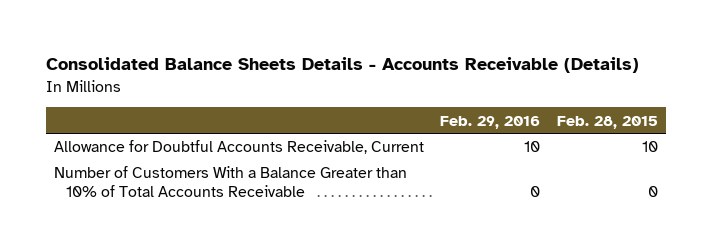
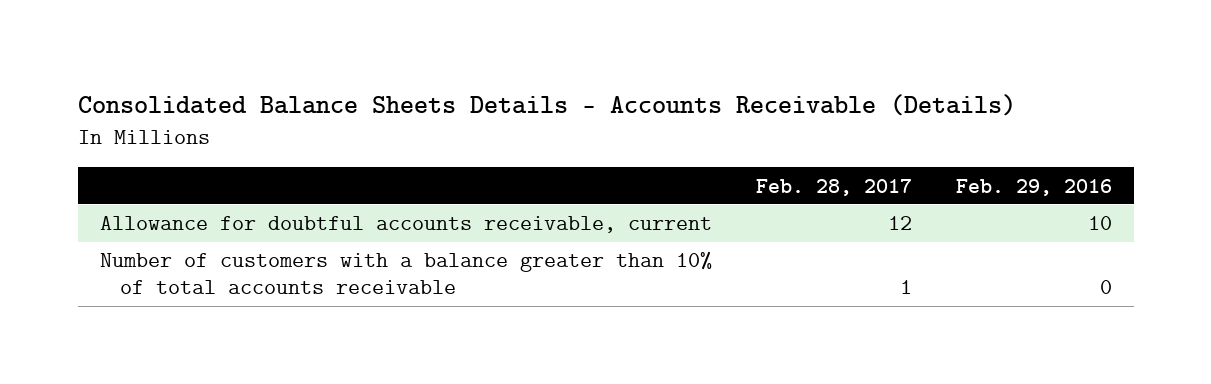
- | Feb. 29, 2016 | Feb. 28, 2015
+ | Feb. 28, 2017 | Feb. 29, 2016
- Allowance for Doubtful Accounts Receivable, Current | 10 | 10
- Number of Customers With a Balance Greater than 10% of Total Accounts Receivable | 0 | 0
+ Allowance for doubtful accounts receivable, current | 12 | 10
+ Number of customers with a balance greater than 10% of total accounts receivable | 1 | 0

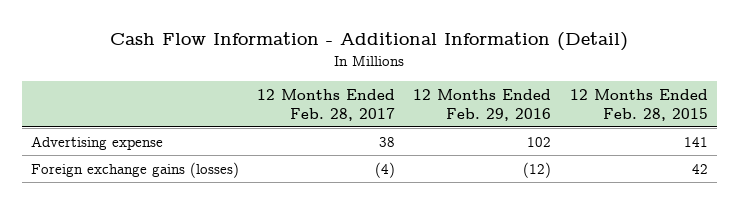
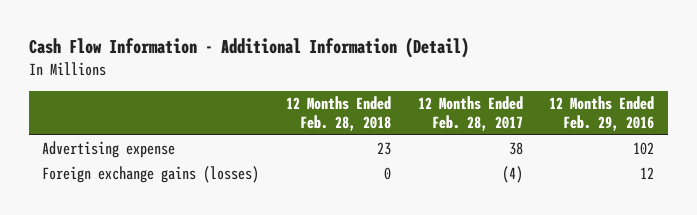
- | 12 Months Ended Feb. 28, 2017 | 12 Months Ended Feb. 29, 2016 | 12 Months Ended Feb. 28, 2015
+ | 12 Months Ended Feb. 28, 2018 | 12 Months Ended Feb. 28, 2017 | 12 Months Ended Feb. 29, 2016
- Foreign exchange gains (losses) | (4) | (12) | 42
+ Foreign exchange gains (losses) | 0 | (4) | 12

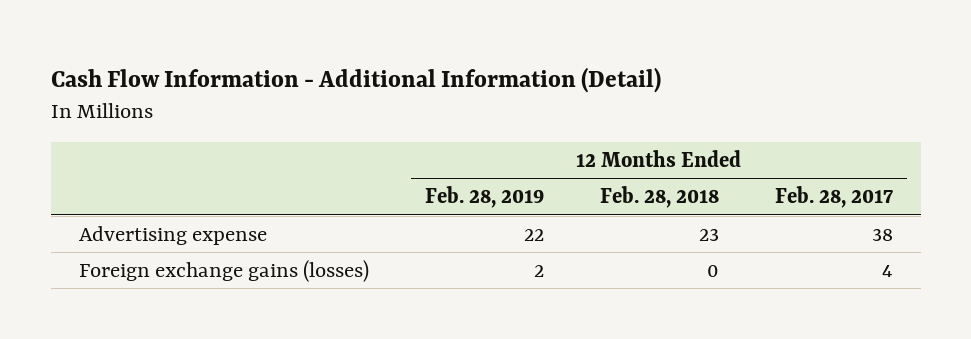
- | 12 Months Ended Feb. 28, 2018 | 12 Months Ended Feb. 28, 2017 | 12 Months Ended Feb. 29, 2016
+ | 12 Months Ended Feb. 28, 2019 | 12 Months Ended Feb. 28, 2018 | 12 Months Ended Feb. 28, 2017
- Foreign exchange gains (losses) | 0 | (4) | 12
+ Foreign exchange gains (losses) | 2 | 0 | 4

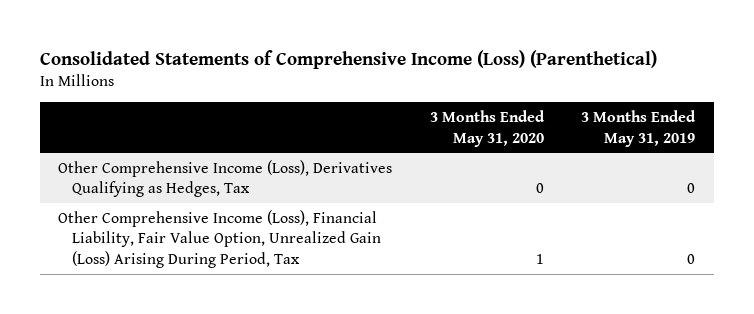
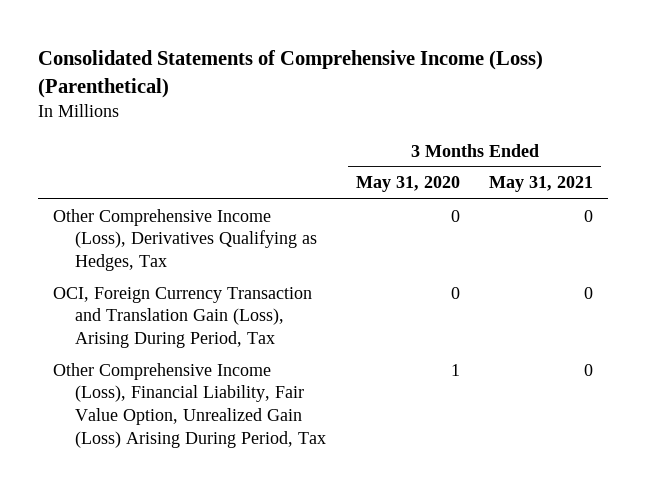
- | 3 Months Ended May 31, 2020 | 3 Months Ended May 31, 2019
+ | 3 Months Ended May 31, 2020 | 3 Months Ended May 31, 2021
+ OCI, Foreign Currency Transaction and Translation Gain (Loss), Arising During Period, Tax | 0 | 0

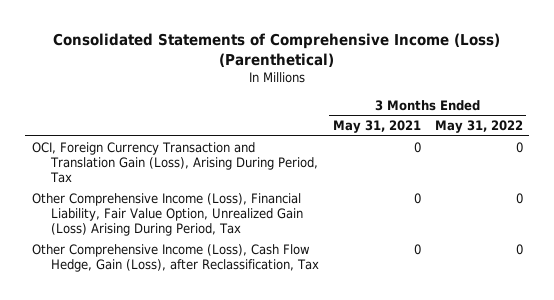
- | 3 Months Ended May 31, 2020 | 3 Months Ended May 31, 2021
+ | 3 Months Ended May 31, 2021 | 3 Months Ended May 31, 2022
- Other Comprehensive Income (Loss), Derivatives Qualifying as Hedges, Tax | 0 | 0
+ Other Comprehensive Income (Loss), Cash Flow Hedge, Gain (Loss), after Reclassification, Tax | 0 | 0

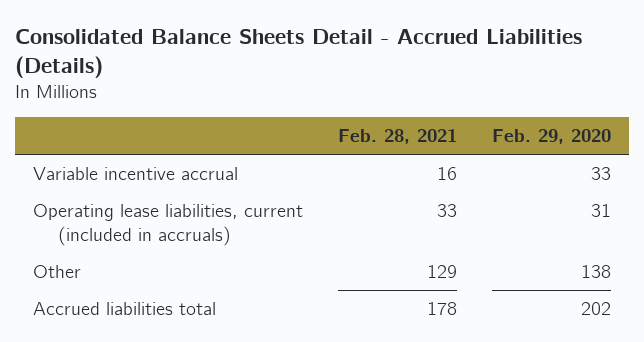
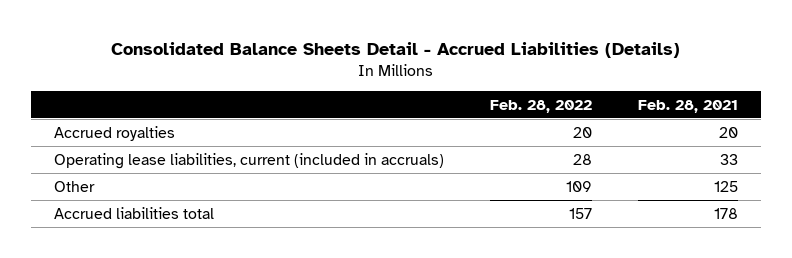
- | Feb. 28, 2021 | Feb. 29, 2020
+ | Feb. 28, 2022 | Feb. 28, 2021
- Variable incentive accrual | 16 | 33
+ Accrued royalties | 20 | 20
- Other | 129 | 138
+ Other | 109 | 125

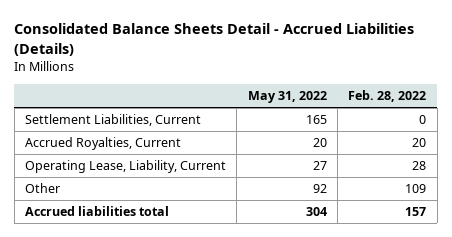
- | Feb. 28, 2022 | Feb. 28, 2021
+ | May 31, 2022 | Feb. 28, 2022
- Accrued royalties | 20 | 20
- Operating lease liabilities, current (included in accruals) | 28 | 33
+ Settlement Liabilities, Current | 165 | 0
+ Accrued Royalties, Current | 20 | 20
+ Operating Lease, Liability, Current | 27 | 28

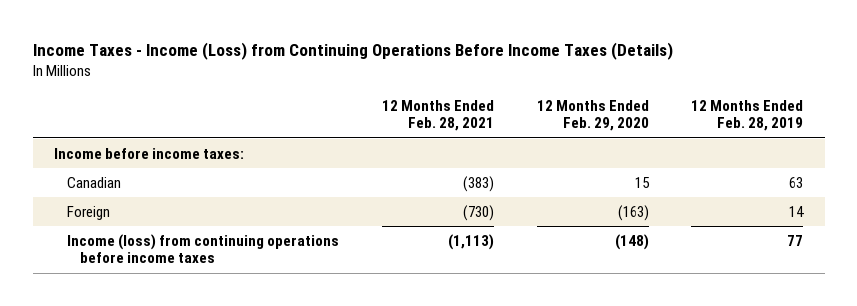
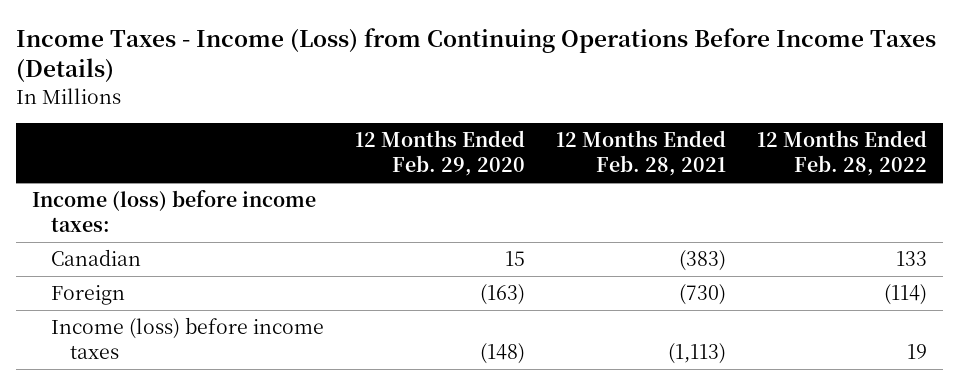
- | 12 Months Ended Feb. 28, 2021 | 12 Months Ended Feb. 29, 2020 | 12 Months Ended Feb. 28, 2019
+ | 12 Months Ended Feb. 29, 2020 | 12 Months Ended Feb. 28, 2021 | 12 Months Ended Feb. 28, 2022
- Income before income taxes:
+ Income (loss) before income taxes:
- Income (loss) from continuing operations before income taxes | (1,113) | (148) | 77
+ Income (loss) before income taxes | (148) | (1,113) | 19

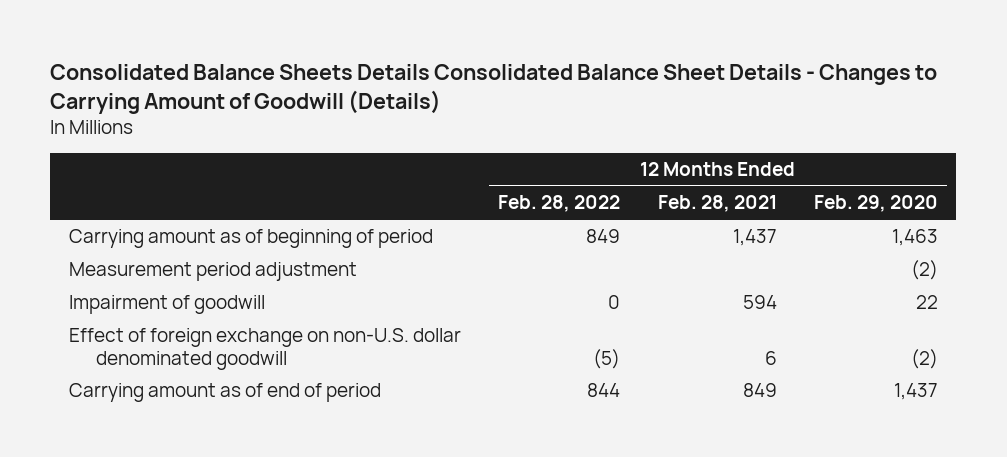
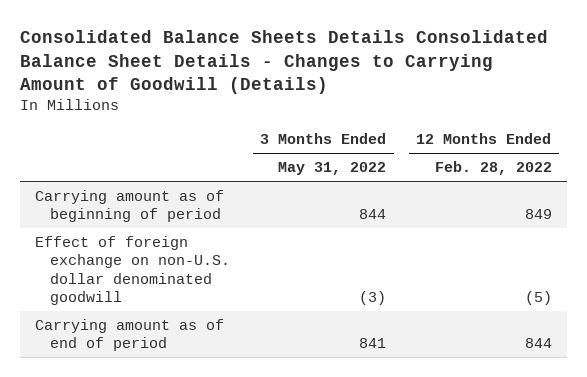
- | 12 Months Ended Feb. 28, 2022 | 12 Months Ended Feb. 28, 2021 | 12 Months Ended Feb. 29, 2020
+ | 3 Months Ended May 31, 2022 | 12 Months Ended Feb. 28, 2022
- Measurement period adjustment | | | (2)
- Impairment of goodwill | 0 | 594 | 22

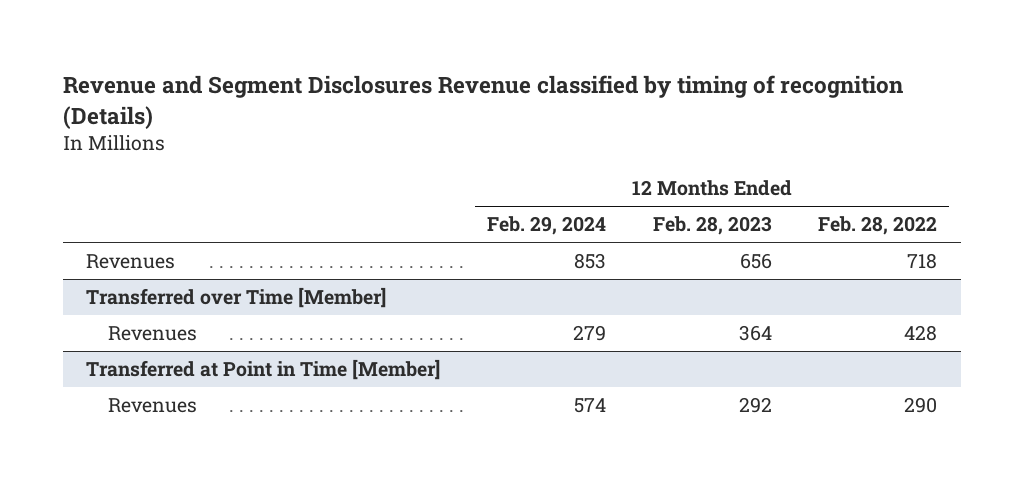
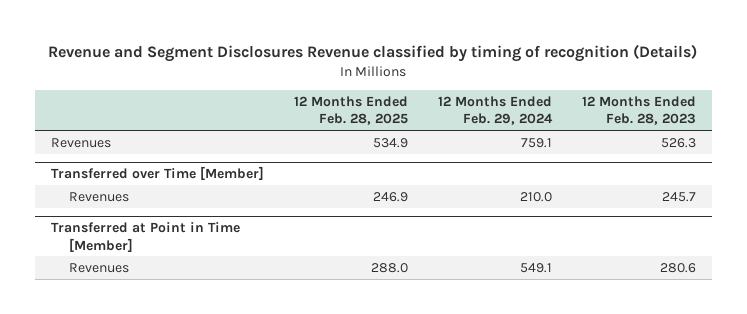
- | 12 Months Ended Feb. 29, 2024 | 12 Months Ended Feb. 28, 2023 | 12 Months Ended Feb. 28, 2022
+ | 12 Months Ended Feb. 28, 2025 | 12 Months Ended Feb. 29, 2024 | 12 Months Ended Feb. 28, 2023
- Revenues | 853 | 656 | 718
+ Revenues | 534.9 | 759.1 | 526.3
@ Transferred over Time [Member]
- Revenues | 279 | 364 | 428
+ Revenues | 246.9 | 210.0 | 245.7
@ Transferred at Point in Time [Member]
- Revenues | 574 | 292 | 290
+ Revenues | 288.0 | 549.1 | 280.6

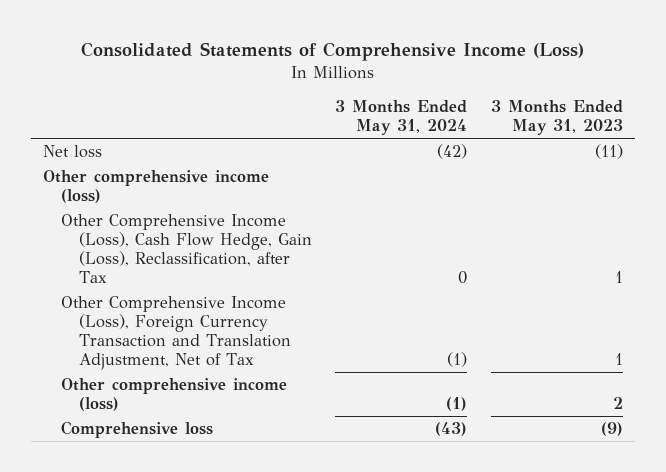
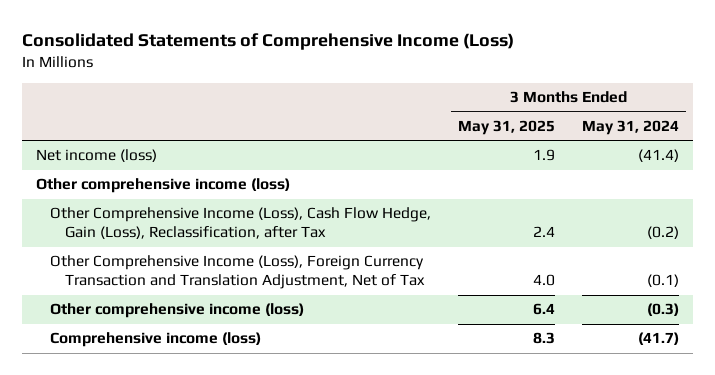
- | 3 Months Ended May 31, 2024 | 3 Months Ended May 31, 2023
+ | 3 Months Ended May 31, 2025 | 3 Months Ended May 31, 2024
- Net loss | (42) | (11)
+ Net income (loss) | 1.9 | (41.4)
- Other Comprehensive Income (Loss), Cash Flow Hedge, Gain (Loss), Reclassification, after Tax | 0 | 1
- Other Comprehensive Income (Loss), Foreign Currency Transaction and Translation Adjustment, Net of Tax | (1) | 1
- Other comprehensive income (loss) | (1) | 2
- Comprehensive loss | (43) | (9)
+ Other Comprehensive Income (Loss), Cash Flow Hedge, Gain (Loss), Reclassification, after Tax | 2.4 | (0.2)
+ Other Comprehensive Income (Loss), Foreign Currency Transaction and Translation Adjustment, Net of Tax | 4.0 | (0.1)
+ Other comprehensive income (loss) | 6.4 | (0.3)
+ Comprehensive income (loss) | 8.3 | (41.7)

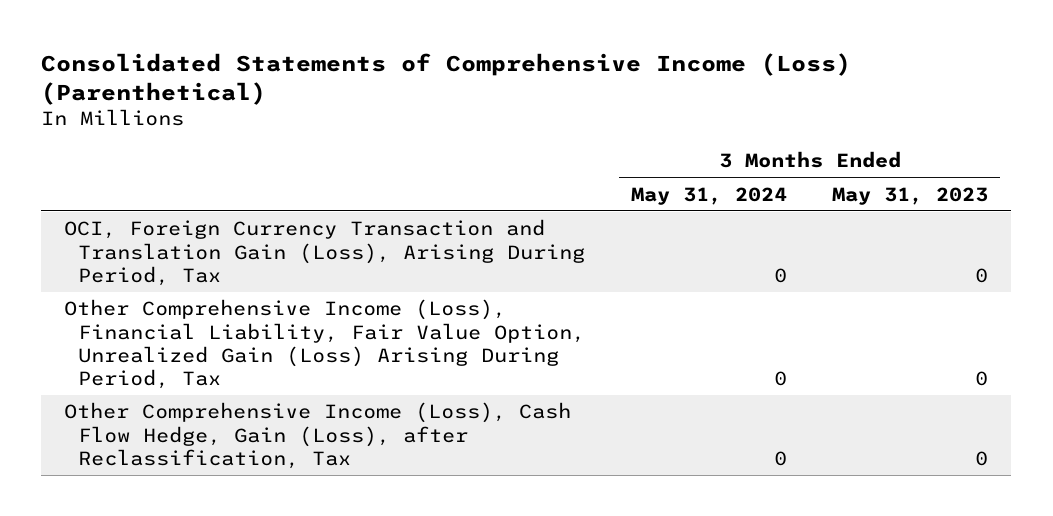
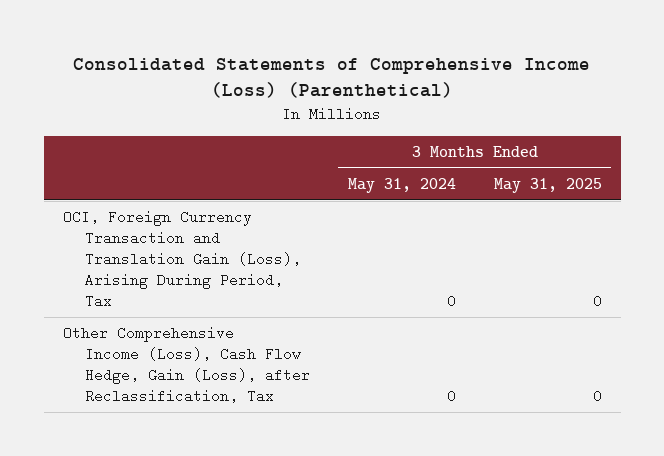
- | 3 Months Ended May 31, 2024 | 3 Months Ended May 31, 2023
+ | 3 Months Ended May 31, 2024 | 3 Months Ended May 31, 2025
- Other Comprehensive Income (Loss), Financial Liability, Fair Value Option, Unrealized Gain (Loss) Arising During Period, Tax | 0 | 0

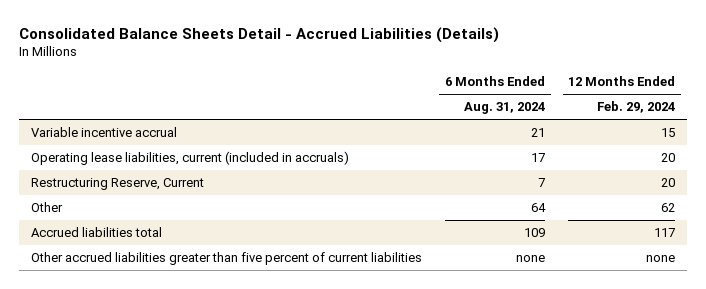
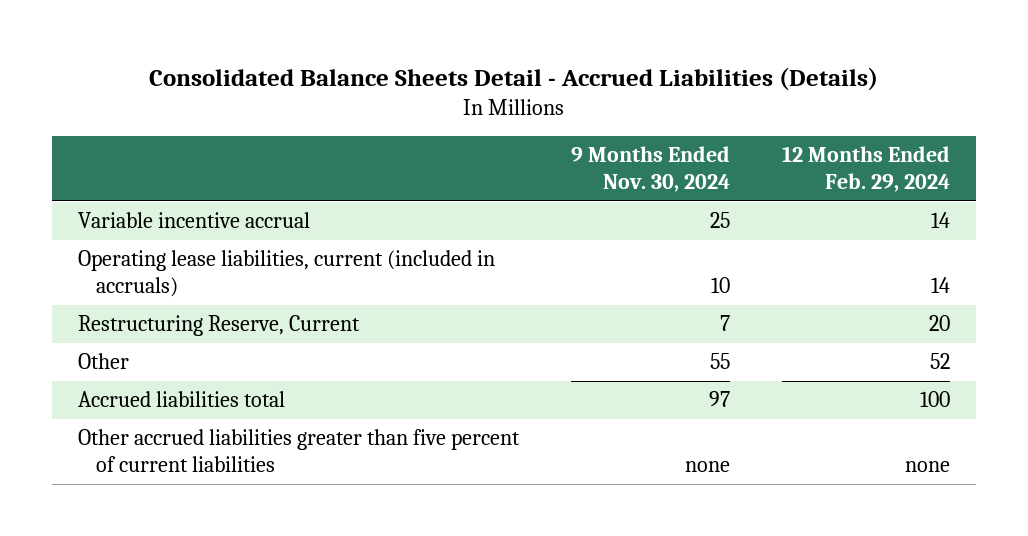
- | 6 Months Ended Aug. 31, 2024 | 12 Months Ended Feb. 29, 2024
+ | 9 Months Ended Nov. 30, 2024 | 12 Months Ended Feb. 29, 2024
- Variable incentive accrual | 21 | 15
- Operating lease liabilities, current (included in accruals) | 17 | 20
+ Variable incentive accrual | 25 | 14
+ Operating lease liabilities, current (included in accruals) | 10 | 14
- Other | 64 | 62
- Accrued liabilities total | 109 | 117
+ Other | 55 | 52
+ Accrued liabilities total | 97 | 100

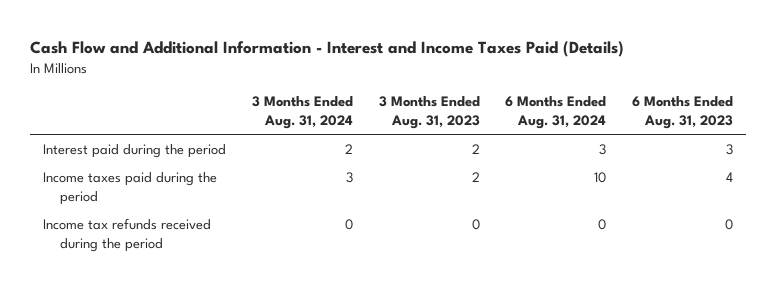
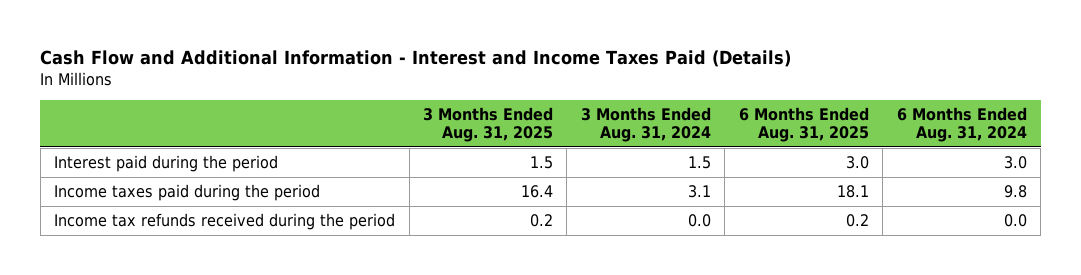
- | 3 Months Ended Aug. 31, 2024 | 3 Months Ended Aug. 31, 2023 | 6 Months Ended Aug. 31, 2024 | 6 Months Ended Aug. 31, 2023
+ | 3 Months Ended Aug. 31, 2025 | 3 Months Ended Aug. 31, 2024 | 6 Months Ended Aug. 31, 2025 | 6 Months Ended Aug. 31, 2024
- Interest paid during the period | 2 | 2 | 3 | 3
- Income taxes paid during the period | 3 | 2 | 10 | 4
- Income tax refunds received during the period | 0 | 0 | 0 | 0
+ Interest paid during the period | 1.5 | 1.5 | 3.0 | 3.0
+ Income taxes paid during the period | 16.4 | 3.1 | 18.1 | 9.8
+ Income tax refunds received during the period | 0.2 | 0.0 | 0.2 | 0.0

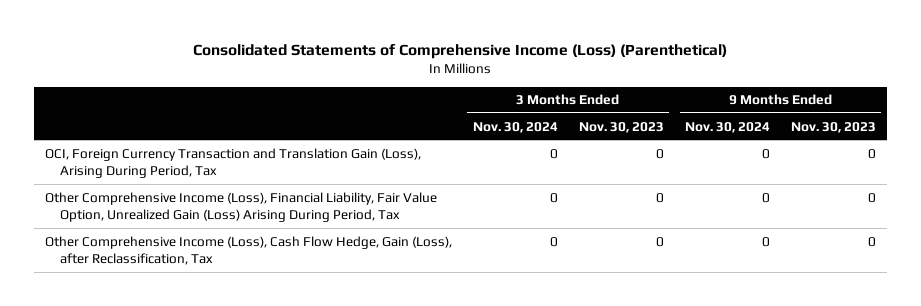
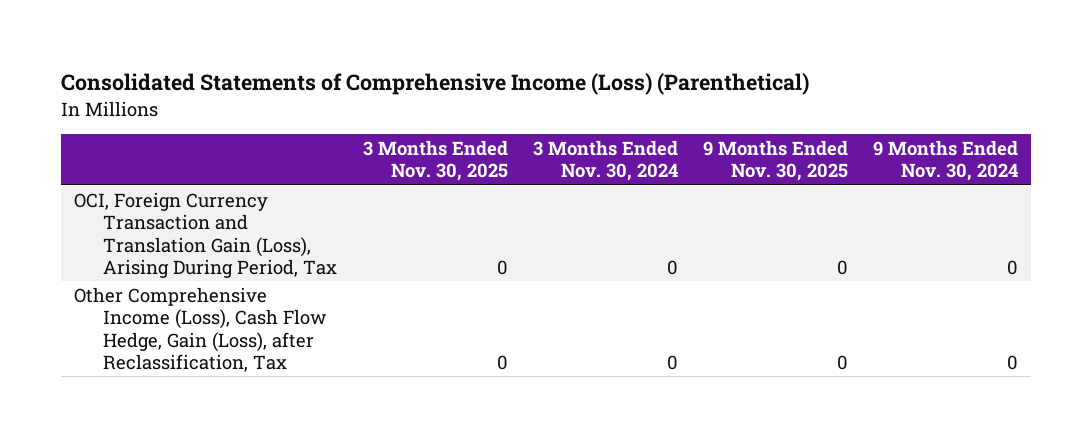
- | 3 Months Ended Nov. 30, 2024 | 3 Months Ended Nov. 30, 2023 | 9 Months Ended Nov. 30, 2024 | 9 Months Ended Nov. 30, 2023
+ | 3 Months Ended Nov. 30, 2025 | 3 Months Ended Nov. 30, 2024 | 9 Months Ended Nov. 30, 2025 | 9 Months Ended Nov. 30, 2024
- Other Comprehensive Income (Loss), Financial Liability, Fair Value Option, Unrealized Gain (Loss) Arising During Period, Tax | 0 | 0 | 0 | 0

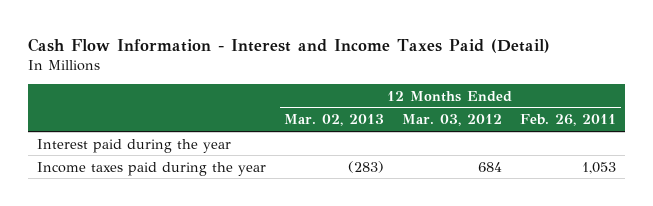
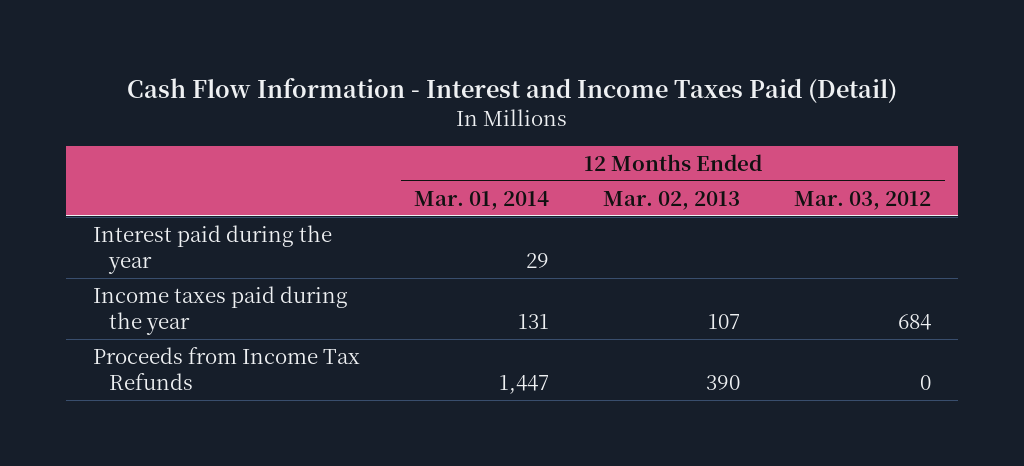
- | 12 Months Ended Mar. 02, 2013 | 12 Months Ended Mar. 03, 2012 | 12 Months Ended Feb. 26, 2011
+ | 12 Months Ended Mar. 01, 2014 | 12 Months Ended Mar. 02, 2013 | 12 Months Ended Mar. 03, 2012
- Income taxes paid during the year | (283) | 684 | 1,053
+ Income taxes paid during the year | 131 | 107 | 684
+ Proceeds from Income Tax Refunds | 1,447 | 390 | 0

